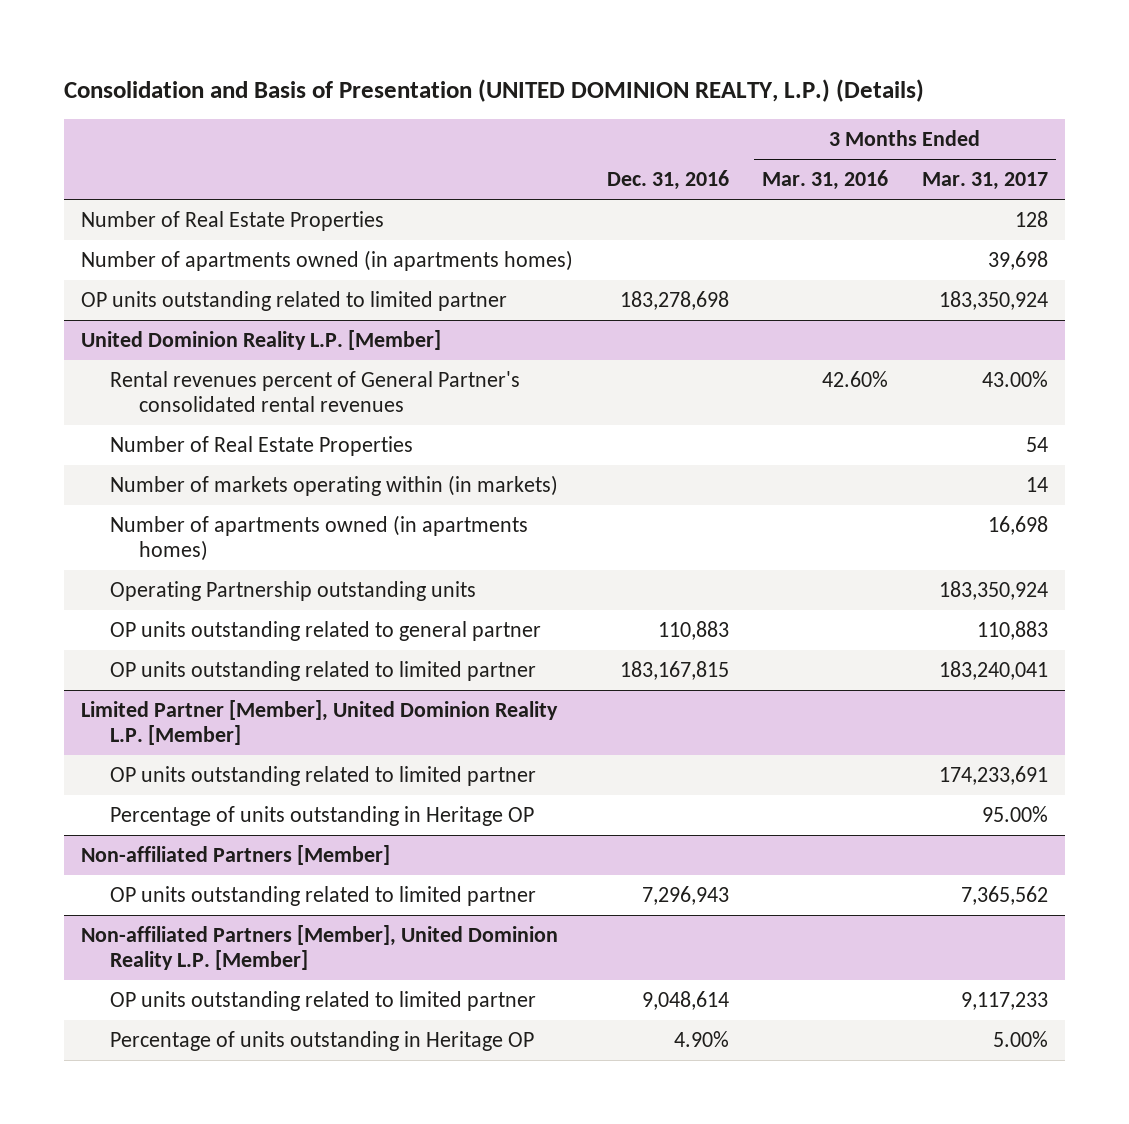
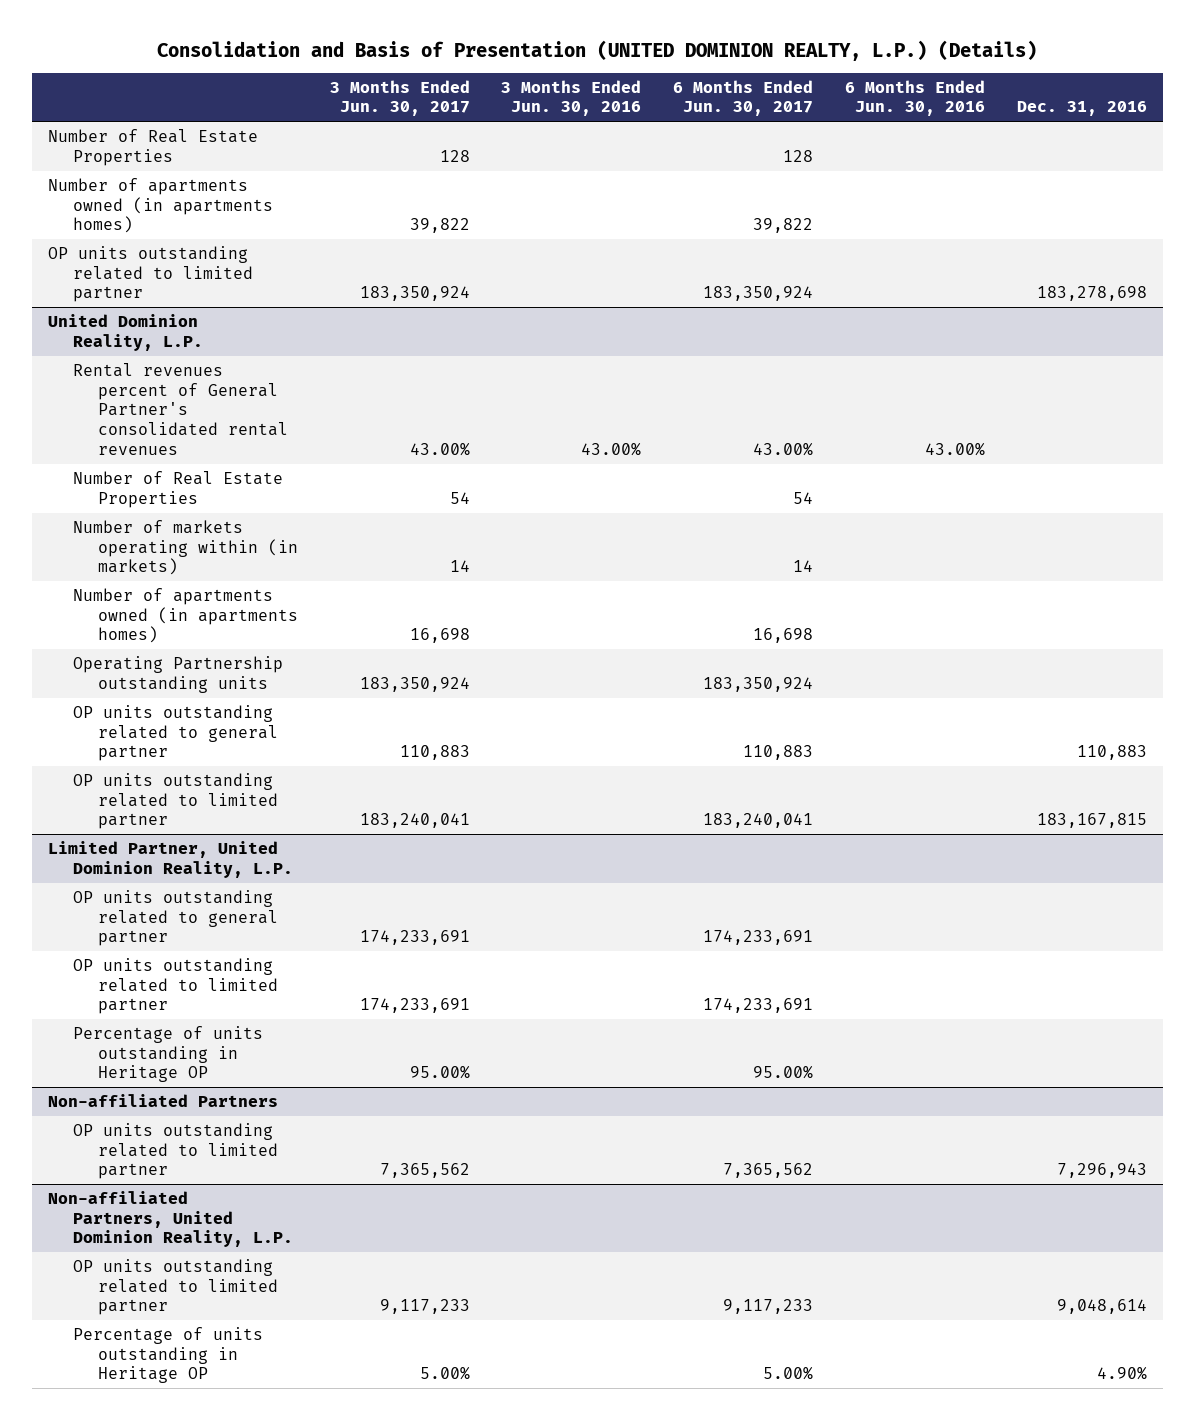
- | Dec. 31, 2016 | 3 Months Ended Mar. 31, 2016 | 3 Months Ended Mar. 31, 2017
+ | 3 Months Ended Jun. 30, 2017 | 3 Months Ended Jun. 30, 2016 | 6 Months Ended Jun. 30, 2017 | 6 Months Ended Jun. 30, 2016 | Dec. 31, 2016
- United Dominion Reality L.P. [Member]
+ United Dominion Reality, L.P.
- Limited Partner [Member], United Dominion Reality L.P. [Member]
+ Limited Partner, United Dominion Reality, L.P.
+ OP units outstanding related to general partner | 174,233,691 | | 174,233,691 | |
- Non-affiliated Partners [Member]
+ Non-affiliated Partners
- Non-affiliated Partners [Member], United Dominion Reality L.P. [Member]
+ Non-affiliated Partners, United Dominion Reality, L.P.

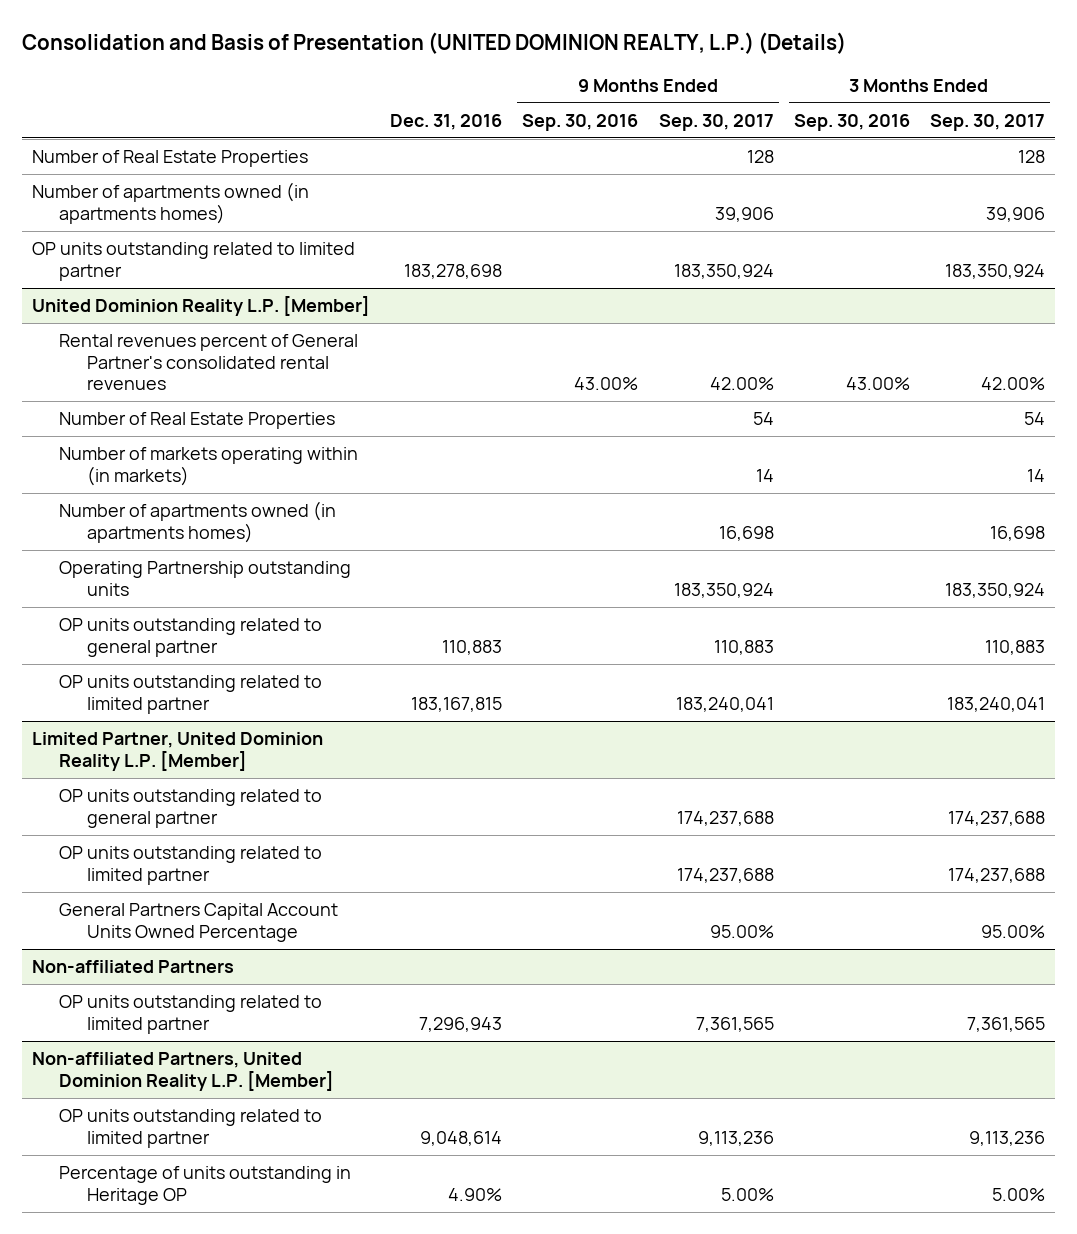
- | 3 Months Ended Jun. 30, 2017 | 3 Months Ended Jun. 30, 2016 | 6 Months Ended Jun. 30, 2017 | 6 Months Ended Jun. 30, 2016 | Dec. 31, 2016
+ | Dec. 31, 2016 | 9 Months Ended Sep. 30, 2016 | 9 Months Ended Sep. 30, 2017 | 3 Months Ended Sep. 30, 2016 | 3 Months Ended Sep. 30, 2017
- United Dominion Reality, L.P.
+ United Dominion Reality L.P. [Member]
- Limited Partner, United Dominion Reality, L.P.
+ Limited Partner, United Dominion Reality L.P. [Member]
- Percentage of units outstanding in Heritage OP | 95.00% | | 95.00% | |
+ General Partners Capital Account Units Owned Percentage | | | 95.00% | | 95.00%
- Non-affiliated Partners, United Dominion Reality, L.P.
+ Non-affiliated Partners, United Dominion Reality L.P. [Member]

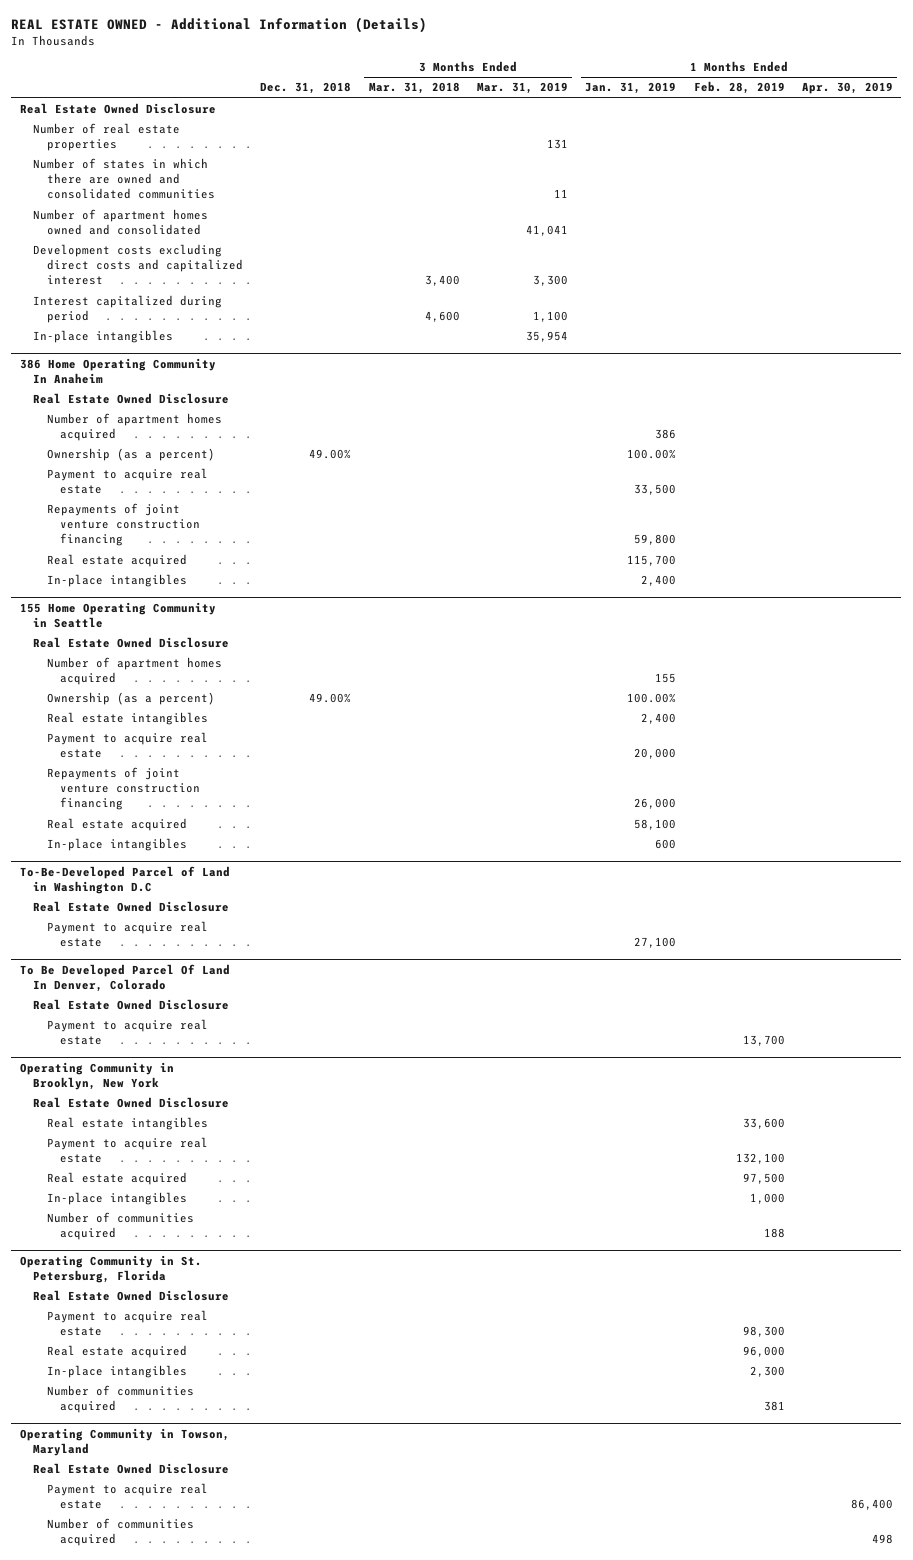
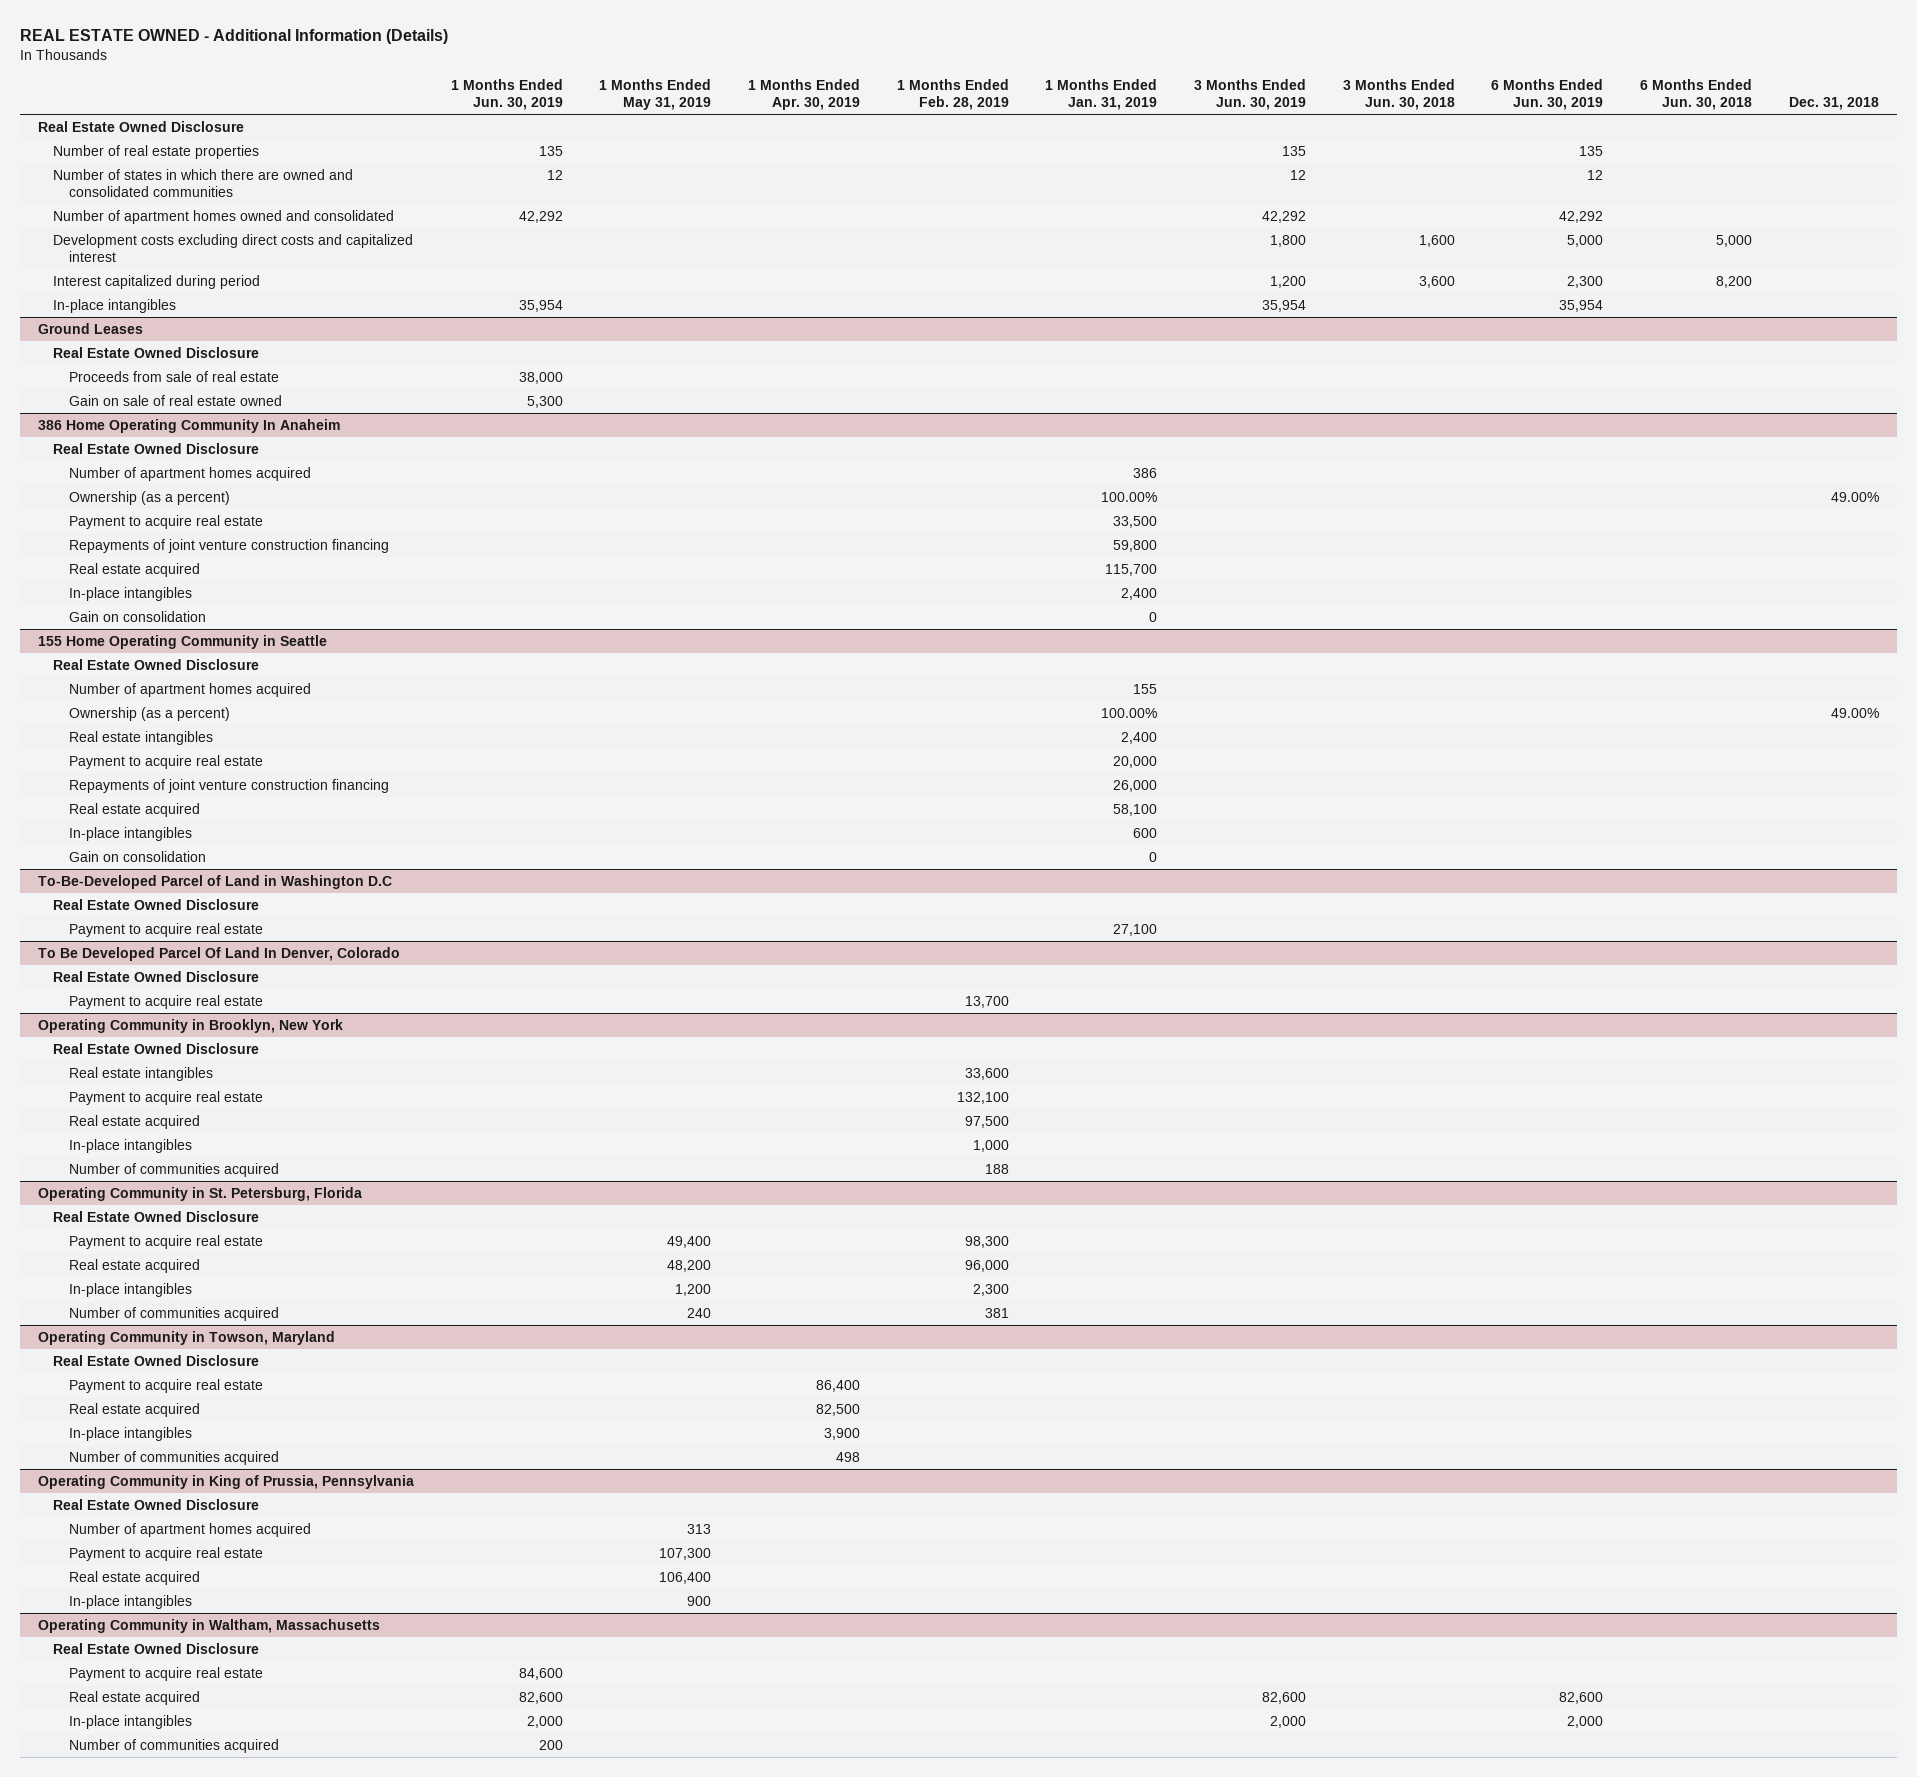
- | Dec. 31, 2018 | 3 Months Ended Mar. 31, 2018 | 3 Months Ended Mar. 31, 2019 | 1 Months Ended Jan. 31, 2019 | 1 Months Ended Feb. 28, 2019 | 1 Months Ended Apr. 30, 2019
+ | 1 Months Ended Jun. 30, 2019 | 1 Months Ended May 31, 2019 | 1 Months Ended Apr. 30, 2019 | 1 Months Ended Feb. 28, 2019 | 1 Months Ended Jan. 31, 2019 | 3 Months Ended Jun. 30, 2019 | 3 Months Ended Jun. 30, 2018 | 6 Months Ended Jun. 30, 2019 | 6 Months Ended Jun. 30, 2018 | Dec. 31, 2018
+ Ground Leases
+ Real Estate Owned Disclosure
+ Proceeds from sale of real estate | 38,000 | | | | | | | | |
+ Gain on sale of real estate owned | 5,300 | | | | | | | | |
@ 386 Home Operating Community In Anaheim
+ Gain on consolidation | | | | | 0 | | | | |
@ 155 Home Operating Community in Seattle
+ Gain on consolidation | | | | | 0 | | | | |
@ Operating Community in Towson, Maryland
+ Real estate acquired | | | 82,500 | | | | | | |
+ In-place intangibles | | | 3,900 | | | | | | |
+ Operating Community in King of Prussia, Pennsylvania
+ Real Estate Owned Disclosure
+ Number of apartment homes acquired | | 313 | | | | | | | |
+ Payment to acquire real estate | | 107,300 | | | | | | | |
+ Real estate acquired | | 106,400 | | | | | | | |
+ In-place intangibles | | 900 | | | | | | | |
+ Operating Community in Waltham, Massachusetts
+ Real Estate Owned Disclosure
+ Payment to acquire real estate | 84,600 | | | | | | | | |
+ Real estate acquired | 82,600 | | | | | 82,600 | | 82,600 | |
+ In-place intangibles | 2,000 | | | | | 2,000 | | 2,000 | |
+ Number of communities acquired | 200 | | | | | | | | |

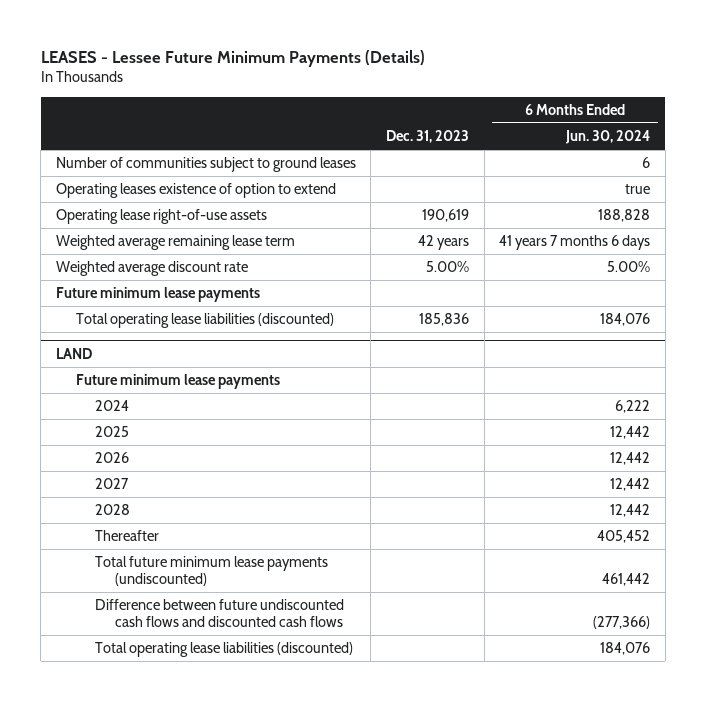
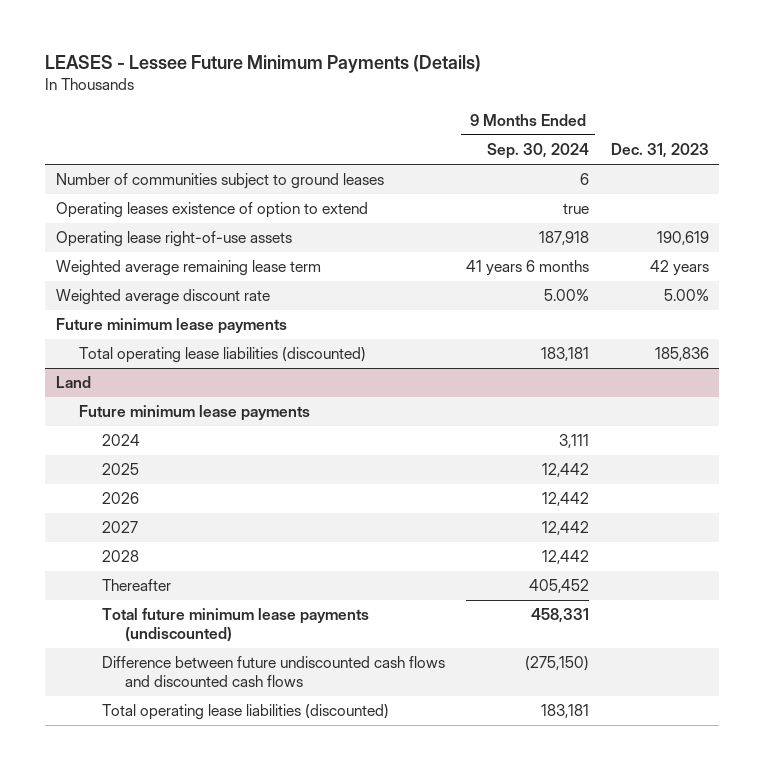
- | Dec. 31, 2023 | 6 Months Ended Jun. 30, 2024
+ | 9 Months Ended Sep. 30, 2024 | Dec. 31, 2023
- LAND
+ Land

